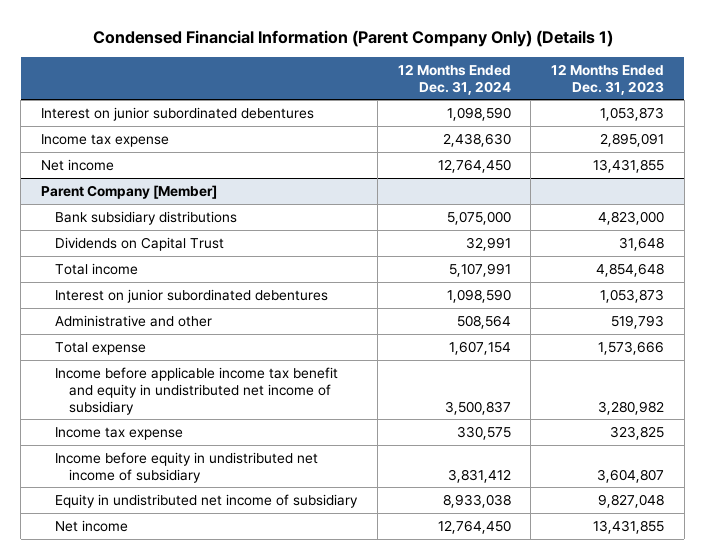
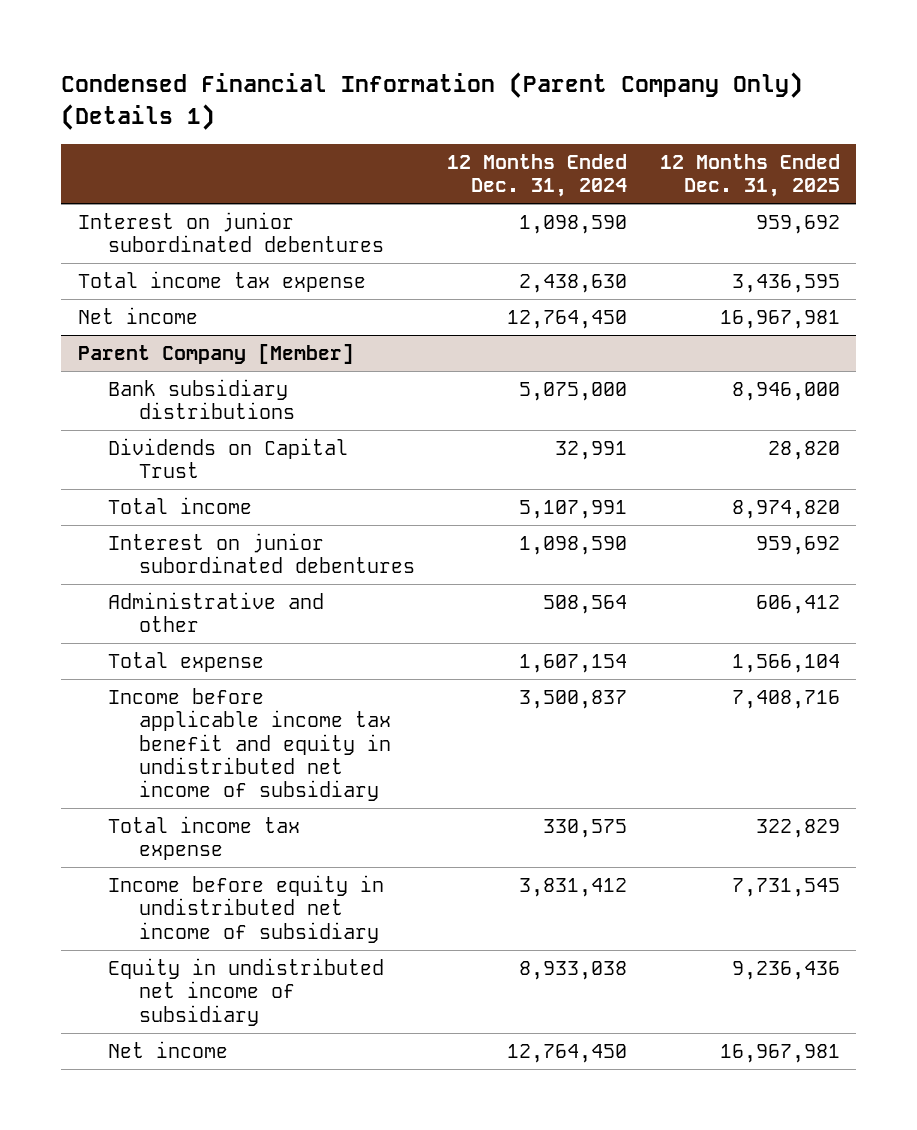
- | 12 Months Ended Dec. 31, 2024 | 12 Months Ended Dec. 31, 2023
+ | 12 Months Ended Dec. 31, 2024 | 12 Months Ended Dec. 31, 2025
- Income tax expense | 2,438,630 | 2,895,091
+ Total income tax expense | 2,438,630 | 3,436,595
@ Parent Company [Member]
- Income tax expense | 330,575 | 323,825
+ Total income tax expense | 330,575 | 322,829

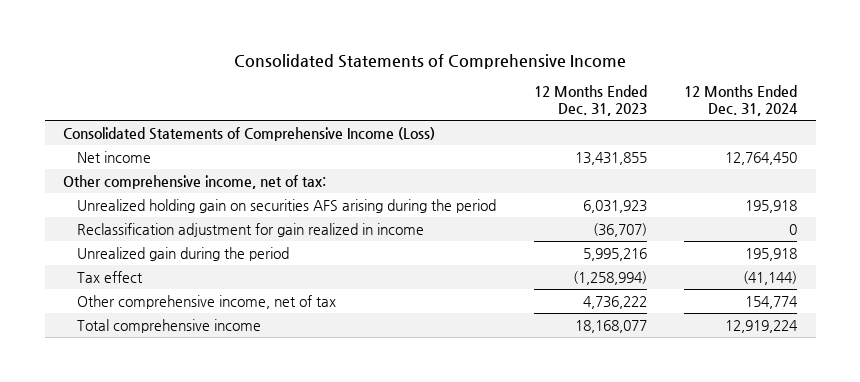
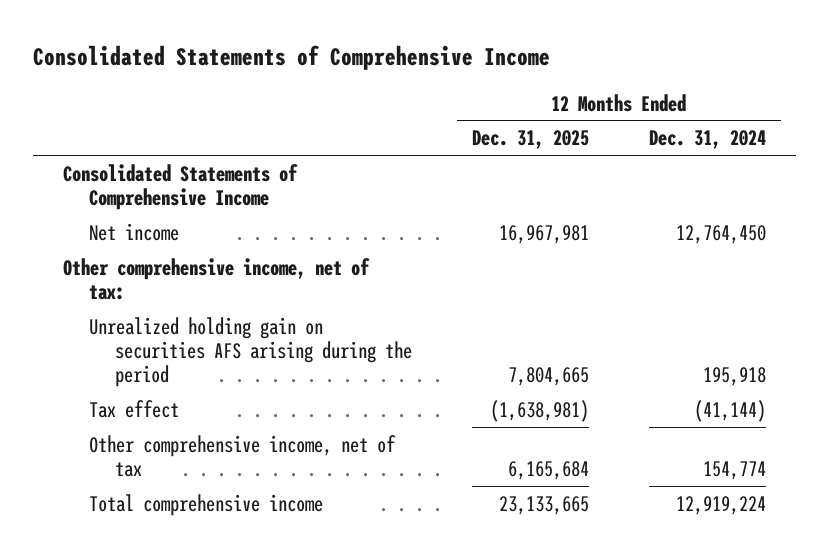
- | 12 Months Ended Dec. 31, 2023 | 12 Months Ended Dec. 31, 2024
+ | 12 Months Ended Dec. 31, 2025 | 12 Months Ended Dec. 31, 2024
- Consolidated Statements of Comprehensive Income (Loss)
+ Consolidated Statements of Comprehensive Income
- Reclassification adjustment for gain realized in income | (36,707) | 0
- Unrealized gain during the period | 5,995,216 | 195,918

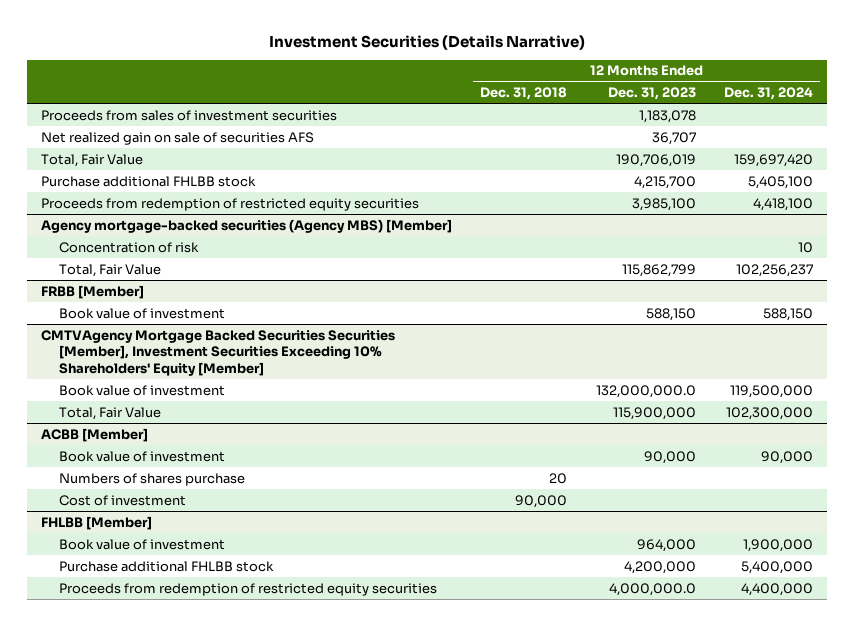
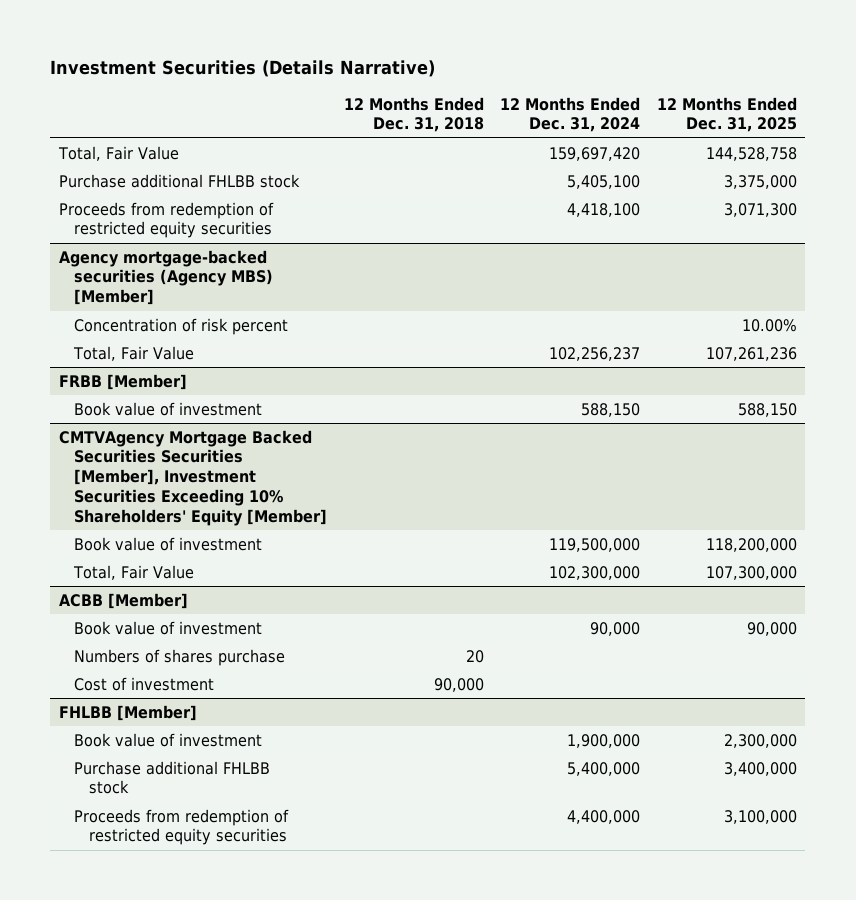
- | 12 Months Ended Dec. 31, 2018 | 12 Months Ended Dec. 31, 2023 | 12 Months Ended Dec. 31, 2024
+ | 12 Months Ended Dec. 31, 2018 | 12 Months Ended Dec. 31, 2024 | 12 Months Ended Dec. 31, 2025
- Proceeds from sales of investment securities | | 1,183,078 |
- Net realized gain on sale of securities AFS | | 36,707 |
@ Agency mortgage-backed securities (Agency MBS) [Member]
- Concentration of risk | | | 10
+ Concentration of risk percent | | | 10.00%

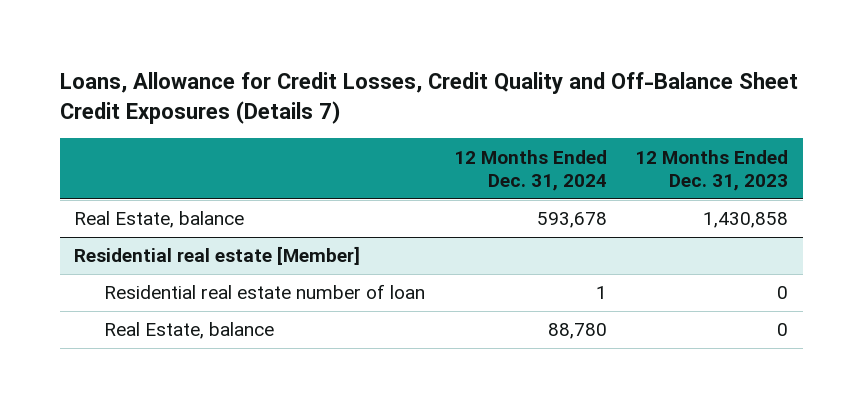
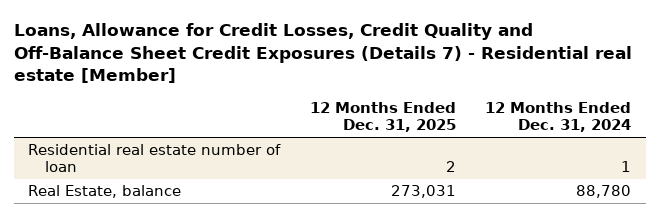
- Loans, Allowance for Credit Losses, Credit Quality and Off-Balance Sheet Credit Exposures (Details 7)
+ Loans, Allowance for Credit Losses, Credit Quality and Off-Balance Sheet Credit Exposures (Details 7) - Residential real estate [Member]
- | 12 Months Ended Dec. 31, 2024 | 12 Months Ended Dec. 31, 2023
+ | 12 Months Ended Dec. 31, 2025 | 12 Months Ended Dec. 31, 2024
- Real Estate, balance | 593,678 | 1,430,858
- Residential real estate [Member]

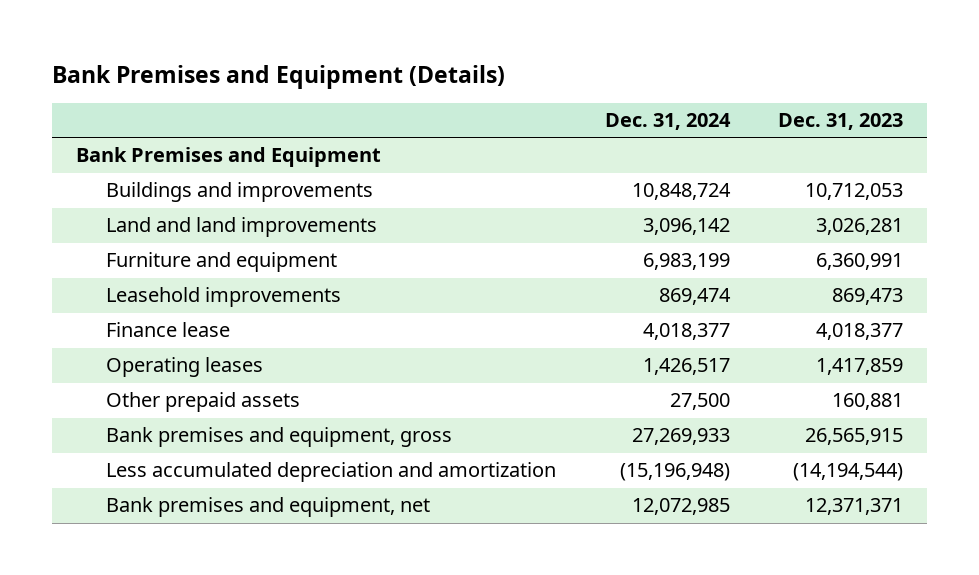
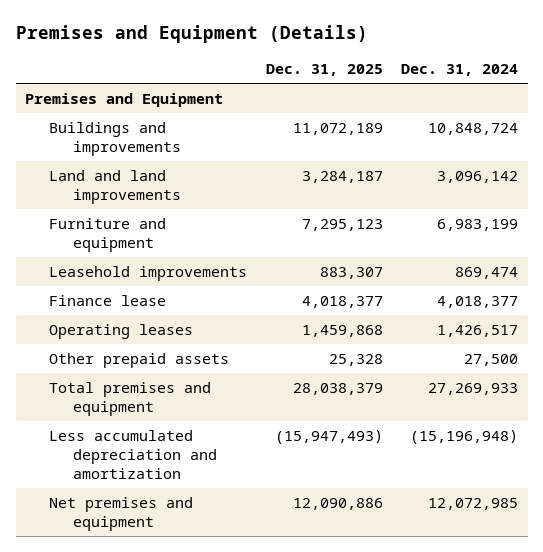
- Bank Premises and Equipment (Details)
+ Premises and Equipment (Details)
- | Dec. 31, 2024 | Dec. 31, 2023
+ | Dec. 31, 2025 | Dec. 31, 2024
- Bank Premises and Equipment
+ Premises and Equipment
- Bank premises and equipment, gross | 27,269,933 | 26,565,915
+ Total premises and equipment | 28,038,379 | 27,269,933
- Bank premises and equipment, net | 12,072,985 | 12,371,371
+ Net premises and equipment | 12,090,886 | 12,072,985

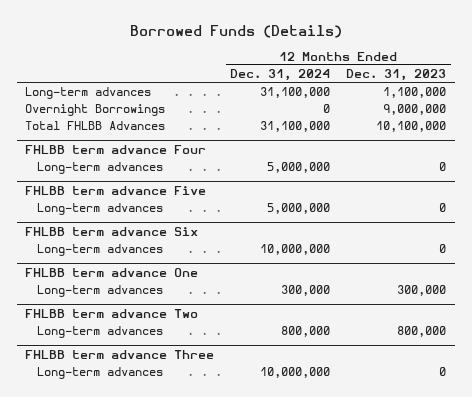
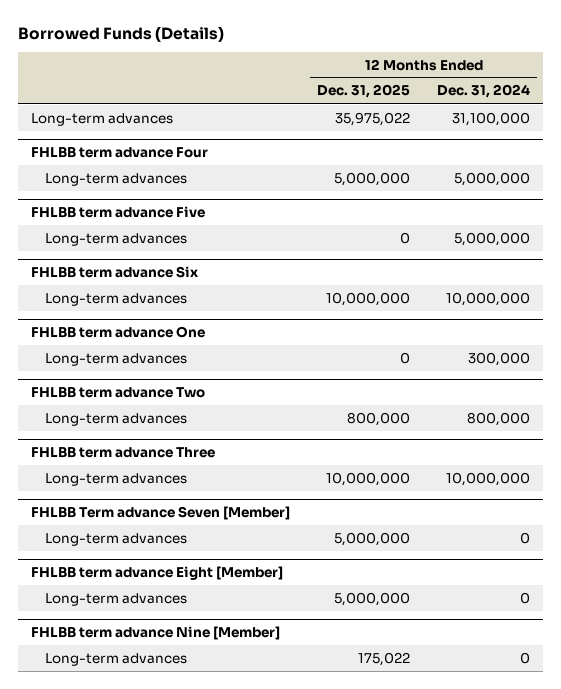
- | 12 Months Ended Dec. 31, 2024 | 12 Months Ended Dec. 31, 2023
+ | 12 Months Ended Dec. 31, 2025 | 12 Months Ended Dec. 31, 2024
- Overnight Borrowings | 0 | 9,000,000
- Total FHLBB Advances | 31,100,000 | 10,100,000
+ FHLBB Term advance Seven [Member]
+ Long-term advances | 5,000,000 | 0
+ FHLBB term advance Eight [Member]
+ Long-term advances | 5,000,000 | 0
+ FHLBB term advance Nine [Member]
+ Long-term advances | 175,022 | 0

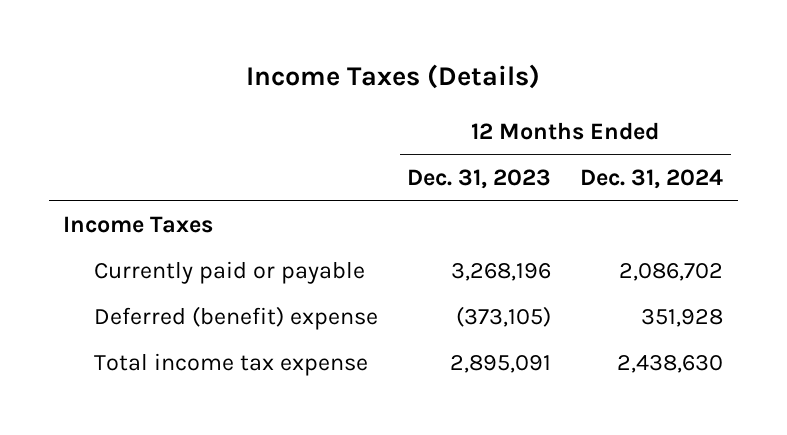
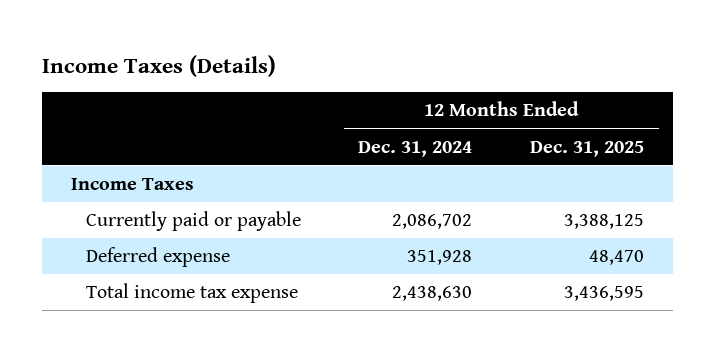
- | 12 Months Ended Dec. 31, 2023 | 12 Months Ended Dec. 31, 2024
+ | 12 Months Ended Dec. 31, 2024 | 12 Months Ended Dec. 31, 2025
- Deferred (benefit) expense | (373,105) | 351,928
+ Deferred expense | 351,928 | 48,470

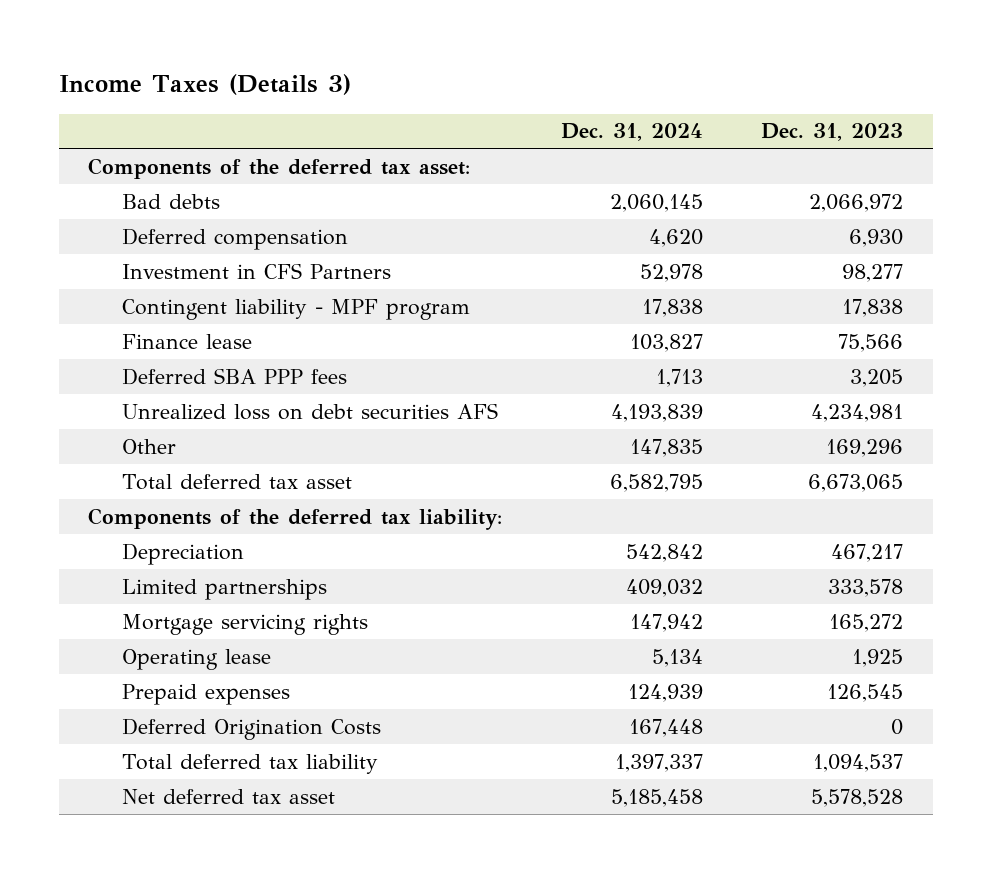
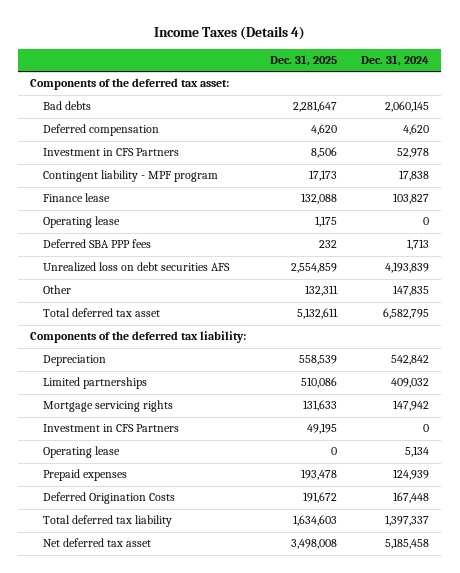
- Income Taxes (Details 3)
+ Income Taxes (Details 4)
- | Dec. 31, 2024 | Dec. 31, 2023
+ | Dec. 31, 2025 | Dec. 31, 2024
+ Operating lease | 1,175 | 0
+ Investment in CFS Partners | 49,195 | 0

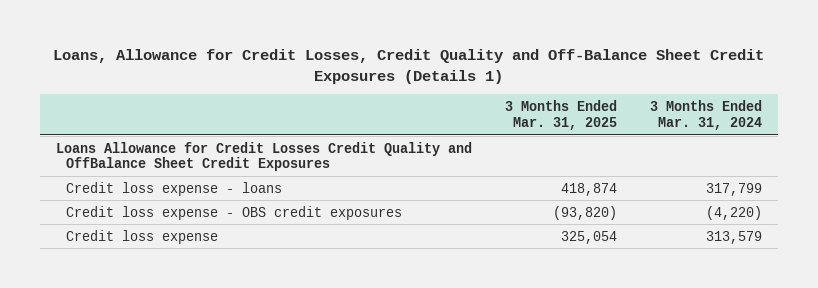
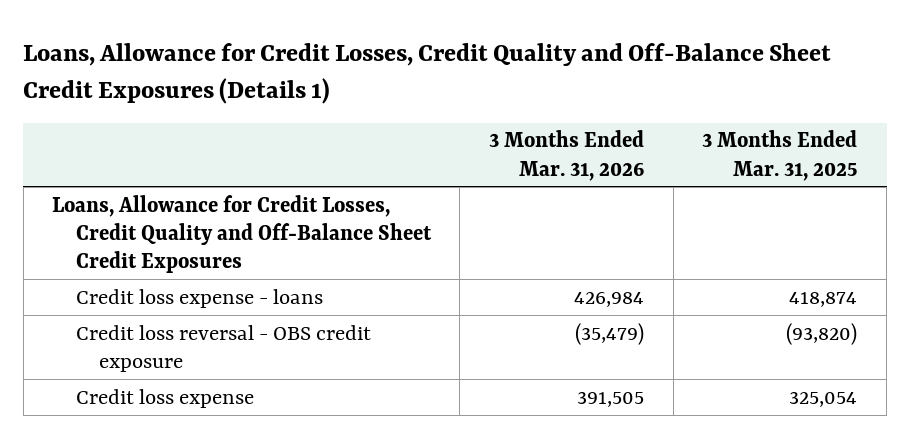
- | 3 Months Ended Mar. 31, 2025 | 3 Months Ended Mar. 31, 2024
+ | 3 Months Ended Mar. 31, 2026 | 3 Months Ended Mar. 31, 2025
- Loans Allowance for Credit Losses Credit Quality and OffBalance Sheet Credit Exposures
+ Loans, Allowance for Credit Losses, Credit Quality and Off-Balance Sheet Credit Exposures
- Credit loss expense - OBS credit exposures | (93,820) | (4,220)
+ Credit loss reversal - OBS credit exposure | (35,479) | (93,820)

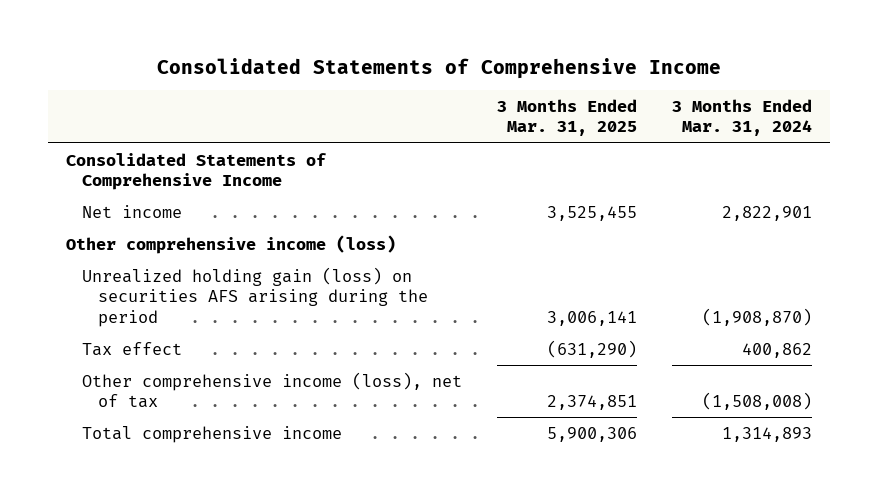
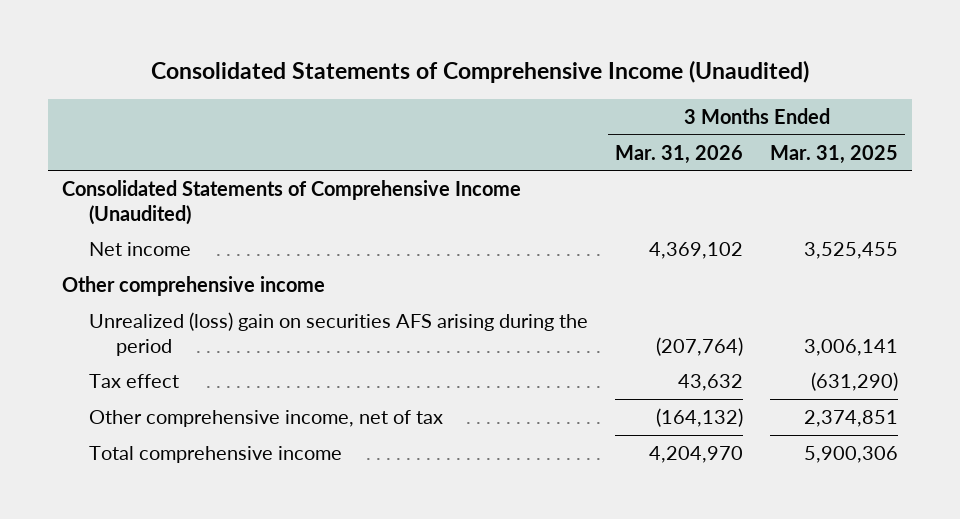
- Consolidated Statements of Comprehensive Income
+ Consolidated Statements of Comprehensive Income (Unaudited)
- | 3 Months Ended Mar. 31, 2025 | 3 Months Ended Mar. 31, 2024
+ | 3 Months Ended Mar. 31, 2026 | 3 Months Ended Mar. 31, 2025
- Consolidated Statements of Comprehensive Income
+ Consolidated Statements of Comprehensive Income (Unaudited)
- Other comprehensive income (loss)
- Unrealized holding gain (loss) on securities AFS arising during the period | 3,006,141 | (1,908,870)
+ Other comprehensive income
+ Unrealized (loss) gain on securities AFS arising during the period | (207,764) | 3,006,141
- Other comprehensive income (loss), net of tax | 2,374,851 | (1,508,008)
+ Other comprehensive income, net of tax | (164,132) | 2,374,851

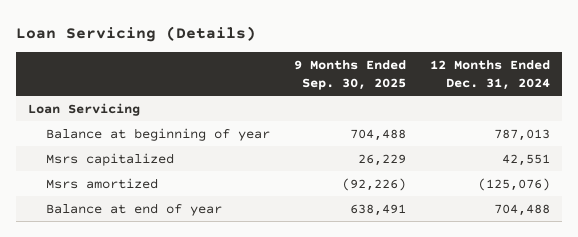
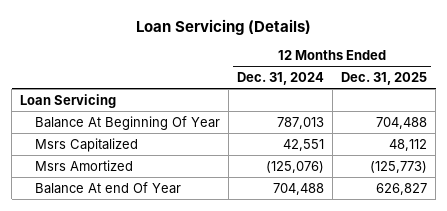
- | 9 Months Ended Sep. 30, 2025 | 12 Months Ended Dec. 31, 2024
+ | 12 Months Ended Dec. 31, 2024 | 12 Months Ended Dec. 31, 2025
- Balance at beginning of year | 704,488 | 787,013
- Msrs capitalized | 26,229 | 42,551
- Msrs amortized | (92,226) | (125,076)
- Balance at end of year | 638,491 | 704,488
+ Balance At Beginning Of Year | 787,013 | 704,488
+ Msrs Capitalized | 42,551 | 48,112
+ Msrs Amortized | (125,076) | (125,773)
+ Balance At end Of Year | 704,488 | 626,827

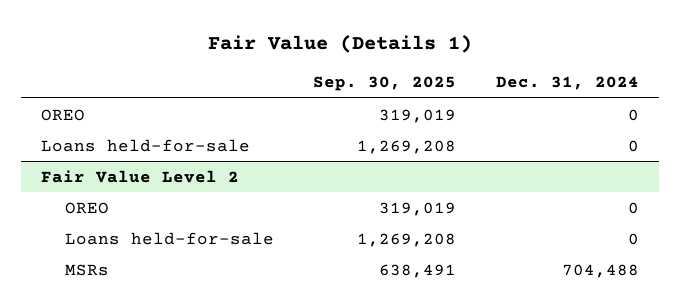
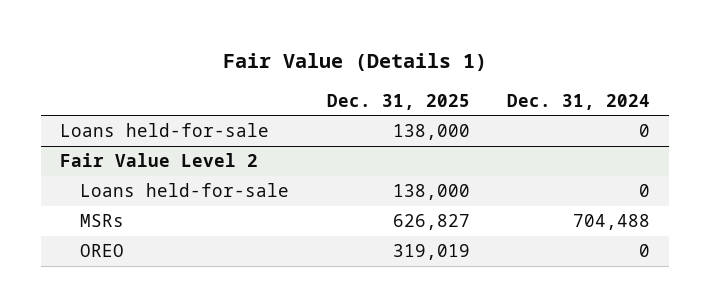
- | Sep. 30, 2025 | Dec. 31, 2024
+ | Dec. 31, 2025 | Dec. 31, 2024
- OREO | 319,019 | 0
@ Fair Value Level 2
moved down: OREO | 319,019 | 0

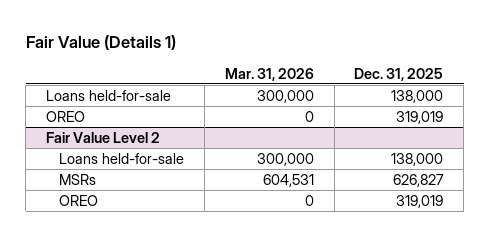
- | Dec. 31, 2025 | Dec. 31, 2024
+ | Mar. 31, 2026 | Dec. 31, 2025
+ OREO | 0 | 319,019

